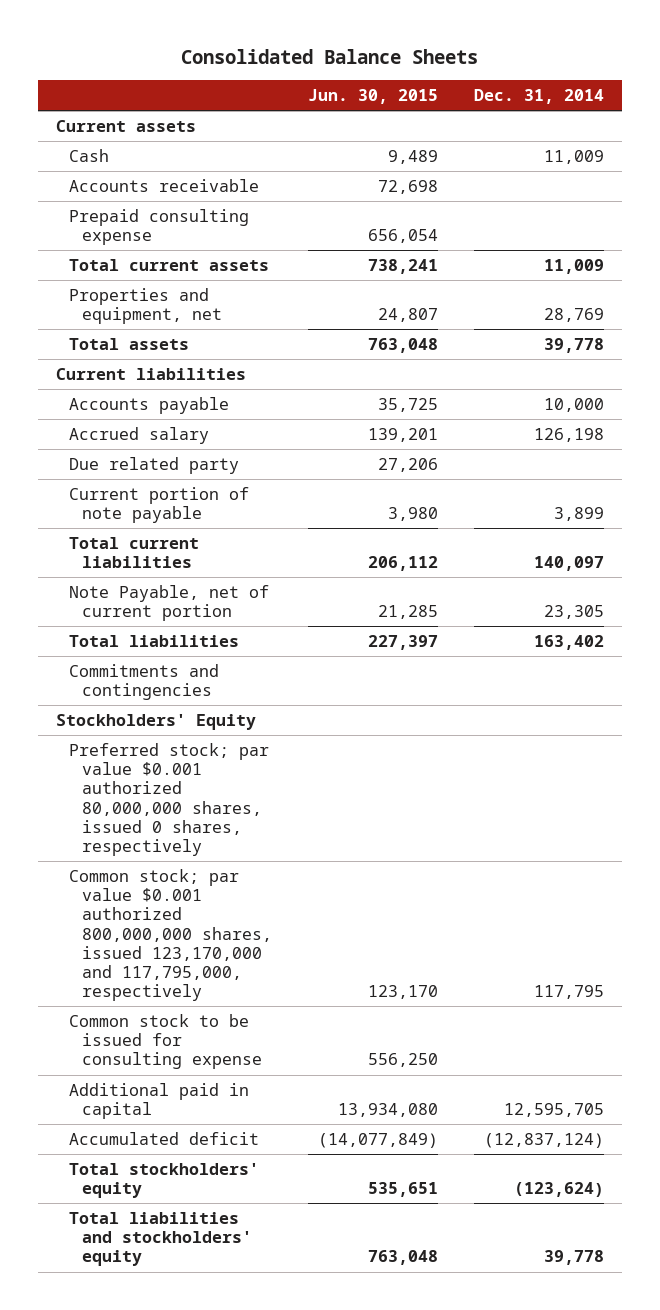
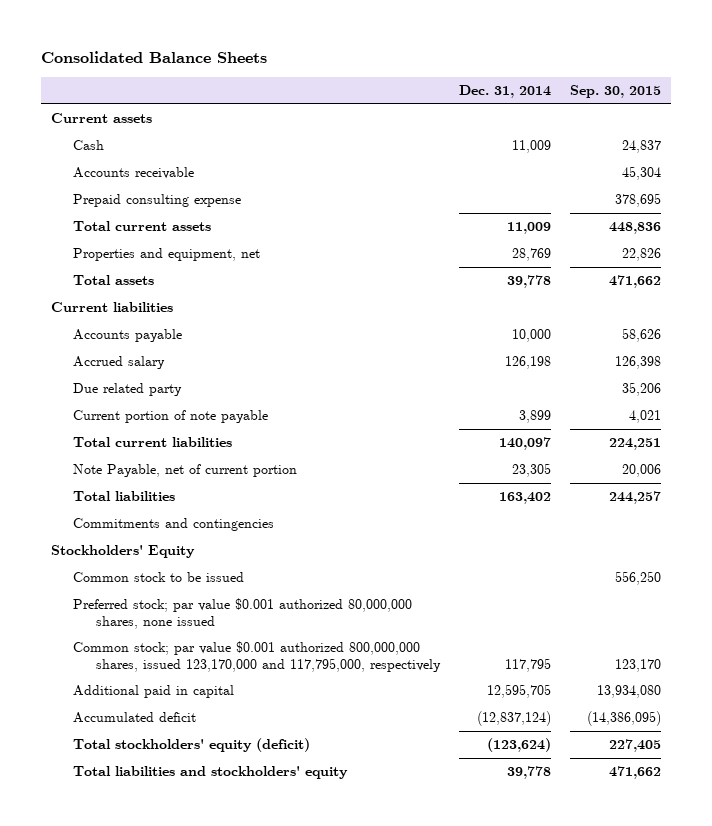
- | Jun. 30, 2015 | Dec. 31, 2014
+ | Dec. 31, 2014 | Sep. 30, 2015
- Preferred stock; par value $0.001 authorized 80,000,000 shares, issued 0 shares, respectively
+ Common stock to be issued | | 556,250
+ Preferred stock; par value $0.001 authorized 80,000,000 shares, none issued
- Common stock to be issued for consulting expense | 556,250 |
- Total stockholders' equity | 535,651 | (123,624)
+ Total stockholders' equity (deficit) | (123,624) | 227,405

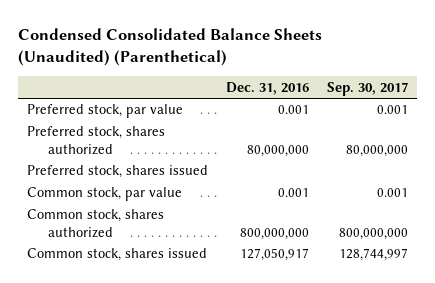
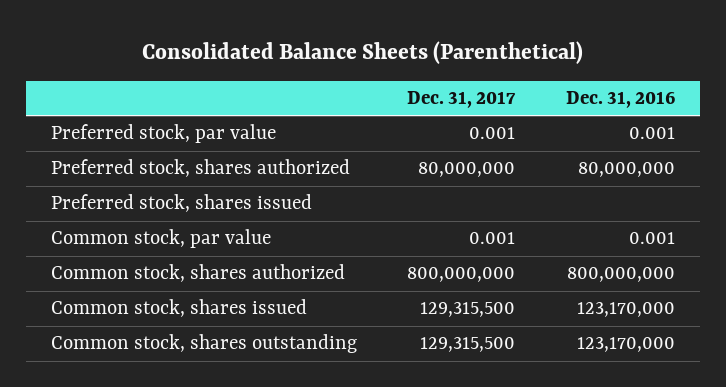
- Condensed Consolidated Balance Sheets (Unaudited) (Parenthetical)
+ Consolidated Balance Sheets (Parenthetical)
- | Dec. 31, 2016 | Sep. 30, 2017
+ | Dec. 31, 2017 | Dec. 31, 2016
- Common stock, shares issued | 127,050,917 | 128,744,997
+ Common stock, shares issued | 129,315,500 | 123,170,000
+ Common stock, shares outstanding | 129,315,500 | 123,170,000

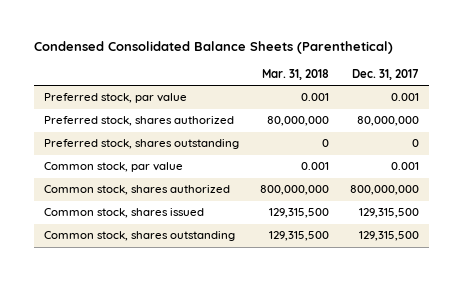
- Consolidated Balance Sheets (Parenthetical)
+ Condensed Consolidated Balance Sheets (Parenthetical)
- | Dec. 31, 2017 | Dec. 31, 2016
+ | Mar. 31, 2018 | Dec. 31, 2017
- Preferred stock, shares issued
+ Preferred stock, shares outstanding | 0 | 0

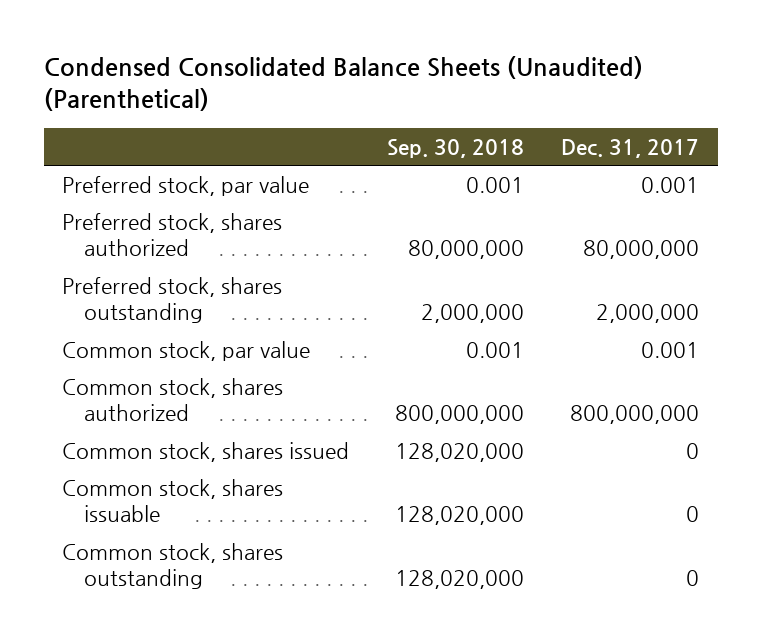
- Condensed Consolidated Balance Sheets (Parenthetical)
+ Condensed Consolidated Balance Sheets (Unaudited) (Parenthetical)
- | Mar. 31, 2018 | Dec. 31, 2017
+ | Sep. 30, 2018 | Dec. 31, 2017
- Preferred stock, shares outstanding | 0 | 0
+ Preferred stock, shares outstanding | 2,000,000 | 2,000,000
- Common stock, shares issued | 129,315,500 | 129,315,500
- Common stock, shares outstanding | 129,315,500 | 129,315,500
+ Common stock, shares issued | 128,020,000 | 0
+ Common stock, shares issuable | 128,020,000 | 0
+ Common stock, shares outstanding | 128,020,000 | 0

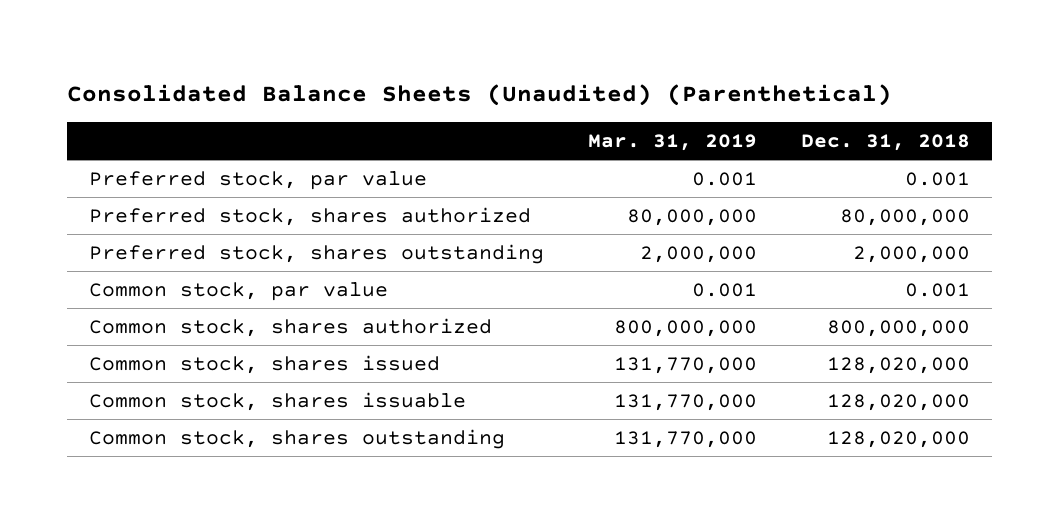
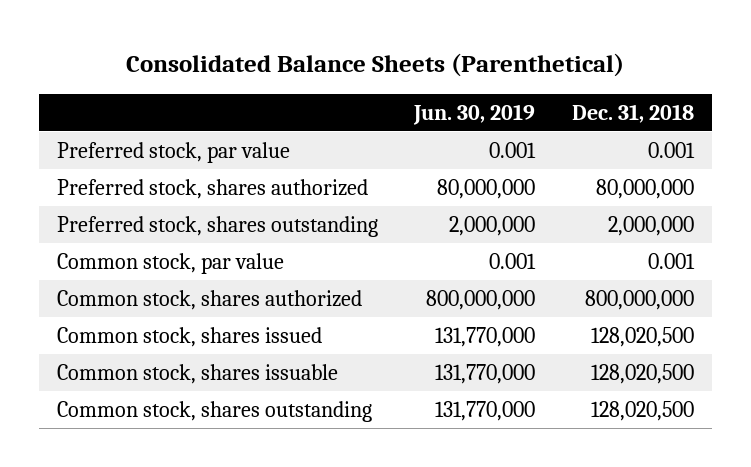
- Consolidated Balance Sheets (Unaudited) (Parenthetical)
+ Consolidated Balance Sheets (Parenthetical)
- | Mar. 31, 2019 | Dec. 31, 2018
+ | Jun. 30, 2019 | Dec. 31, 2018
- Common stock, shares issued | 131,770,000 | 128,020,000
- Common stock, shares issuable | 131,770,000 | 128,020,000
- Common stock, shares outstanding | 131,770,000 | 128,020,000
+ Common stock, shares issued | 131,770,000 | 128,020,500
+ Common stock, shares issuable | 131,770,000 | 128,020,500
+ Common stock, shares outstanding | 131,770,000 | 128,020,500

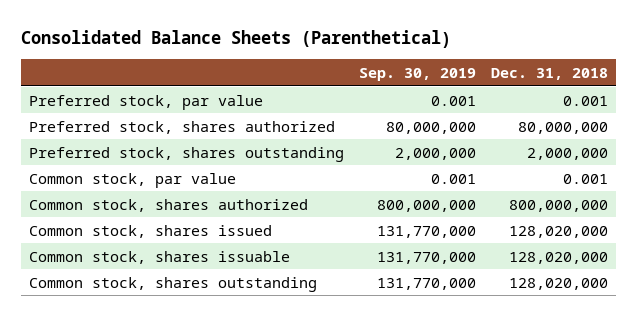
- | Jun. 30, 2019 | Dec. 31, 2018
+ | Sep. 30, 2019 | Dec. 31, 2018
- Common stock, shares issued | 131,770,000 | 128,020,500
- Common stock, shares issuable | 131,770,000 | 128,020,500
- Common stock, shares outstanding | 131,770,000 | 128,020,500
+ Common stock, shares issued | 131,770,000 | 128,020,000
+ Common stock, shares issuable | 131,770,000 | 128,020,000
+ Common stock, shares outstanding | 131,770,000 | 128,020,000

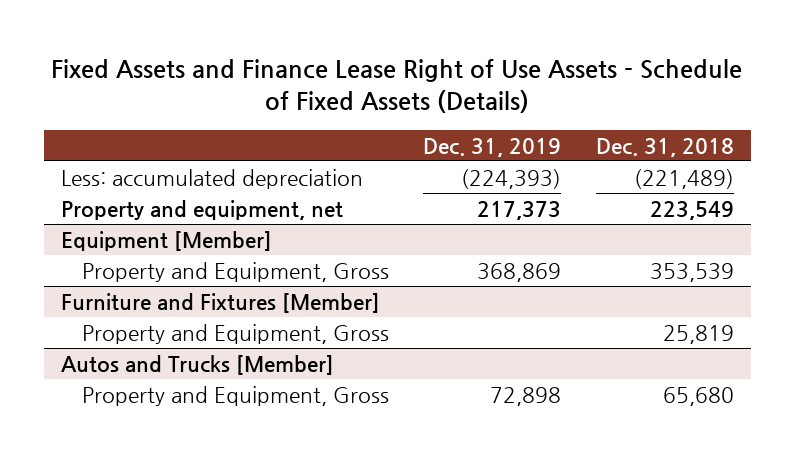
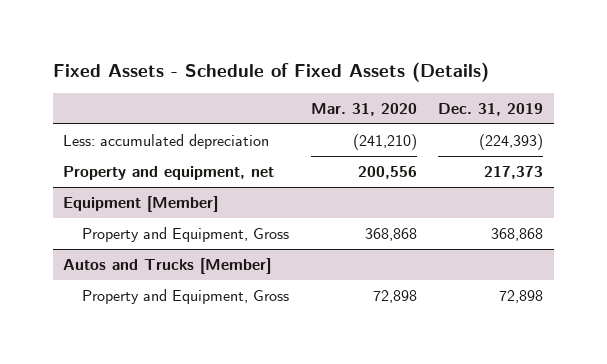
- Fixed Assets and Finance Lease Right of Use Assets - Schedule of Fixed Assets (Details)
+ Fixed Assets - Schedule of Fixed Assets (Details)
- | Dec. 31, 2019 | Dec. 31, 2018
+ | Mar. 31, 2020 | Dec. 31, 2019
@ Equipment [Member]
- Property and Equipment, Gross | 368,869 | 353,539
- Furniture and Fixtures [Member]
- Property and Equipment, Gross | | 25,819
@ Equipment [Member]
+ Property and Equipment, Gross | 368,868 | 368,868

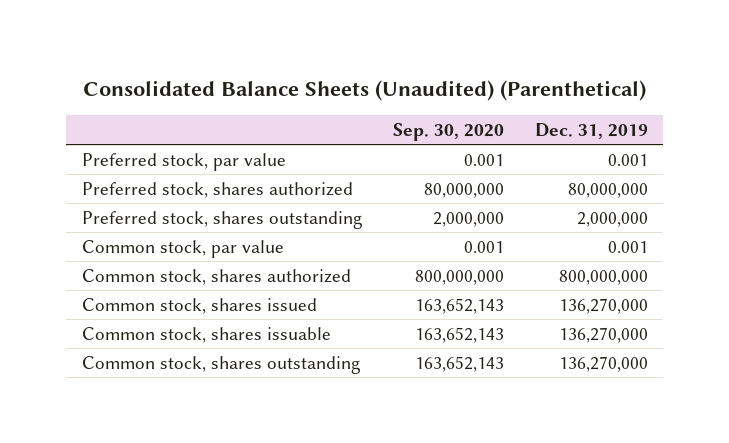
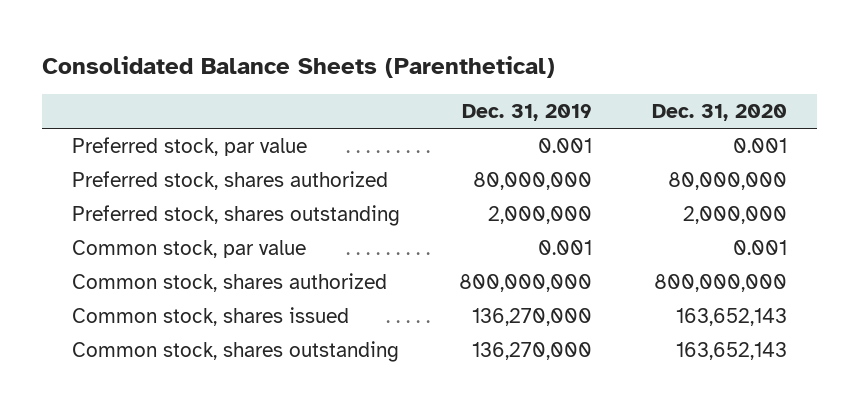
- Consolidated Balance Sheets (Unaudited) (Parenthetical)
+ Consolidated Balance Sheets (Parenthetical)
- | Sep. 30, 2020 | Dec. 31, 2019
+ | Dec. 31, 2019 | Dec. 31, 2020
- Common stock, shares issuable | 163,652,143 | 136,270,000

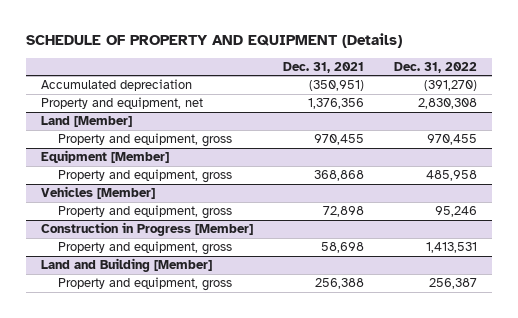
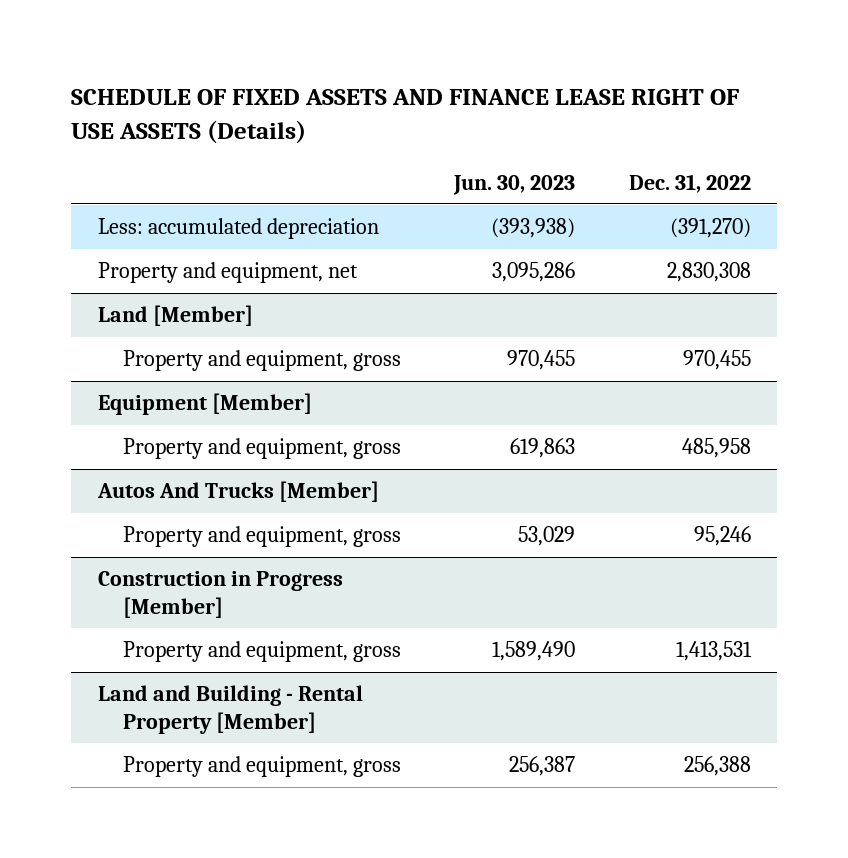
- SCHEDULE OF PROPERTY AND EQUIPMENT (Details)
+ SCHEDULE OF FIXED ASSETS AND FINANCE LEASE RIGHT OF USE ASSETS (Details)
- | Dec. 31, 2021 | Dec. 31, 2022
+ | Jun. 30, 2023 | Dec. 31, 2022
- Accumulated depreciation | (350,951) | (391,270)
+ Less: accumulated depreciation | (393,938) | (391,270)
- Vehicles [Member]
+ Autos And Trucks [Member]
- Land and Building [Member]
- Property and equipment, gross | 256,388 | 256,387
+ Land and Building - Rental Property [Member]
+ Property and equipment, gross | 256,387 | 256,388

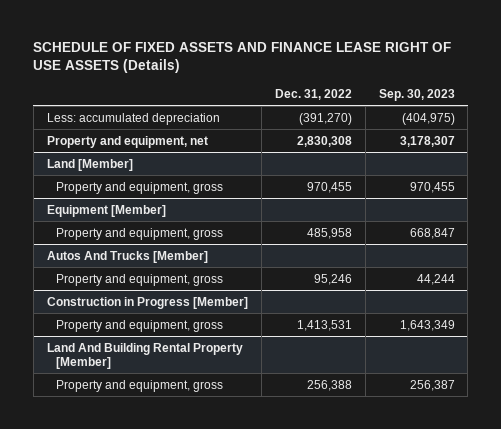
- | Jun. 30, 2023 | Dec. 31, 2022
+ | Dec. 31, 2022 | Sep. 30, 2023
- Land and Building - Rental Property [Member]
+ Land And Building Rental Property [Member]

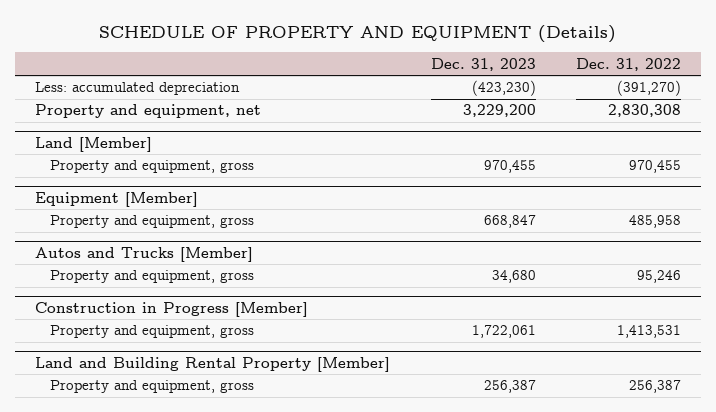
- SCHEDULE OF FIXED ASSETS AND FINANCE LEASE RIGHT OF USE ASSETS (Details)
+ SCHEDULE OF PROPERTY AND EQUIPMENT (Details)
- | Dec. 31, 2022 | Sep. 30, 2023
+ | Dec. 31, 2023 | Dec. 31, 2022
- Autos And Trucks [Member]
+ Autos and Trucks [Member]
- Land And Building Rental Property [Member]
- Property and equipment, gross | 256,388 | 256,387
+ Land and Building Rental Property [Member]
+ Property and equipment, gross | 256,387 | 256,387

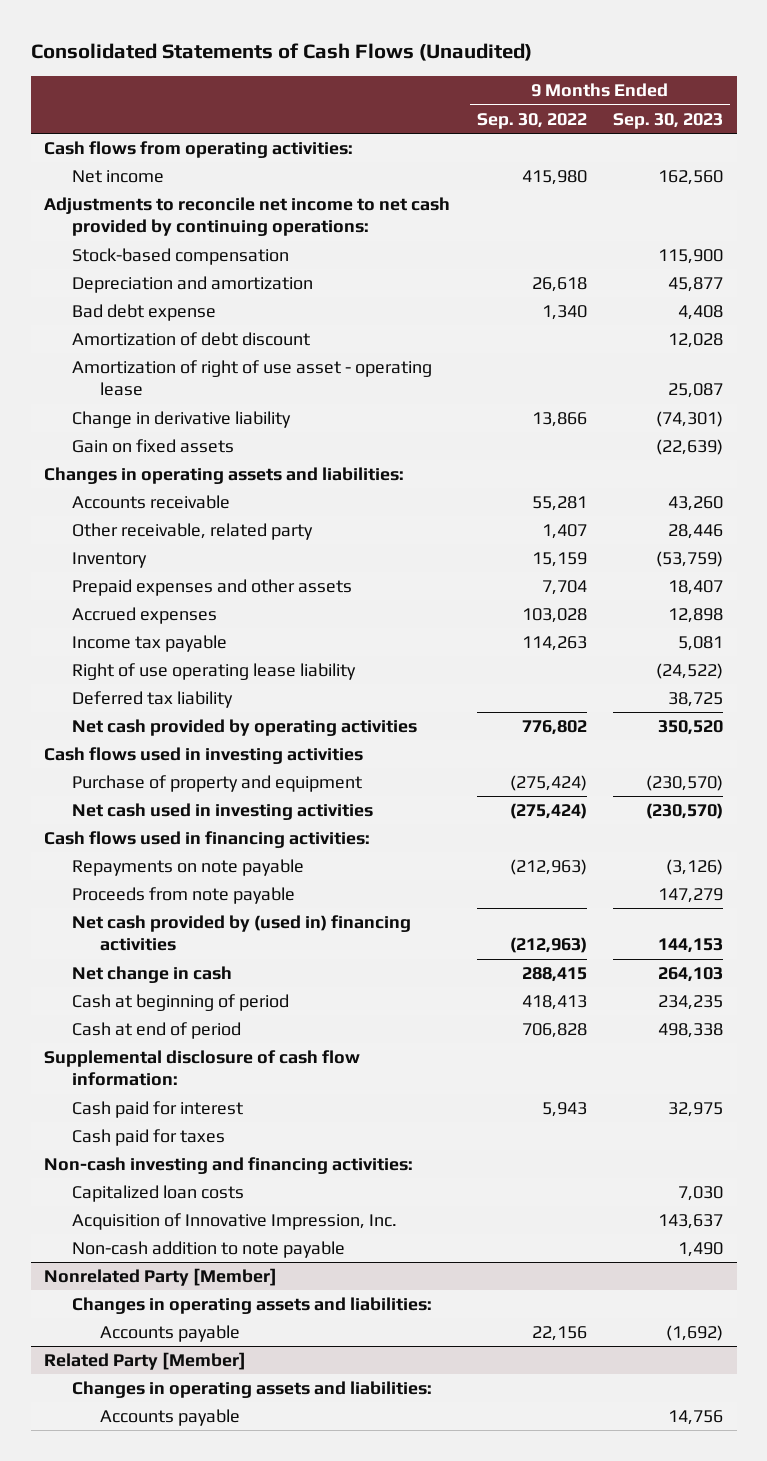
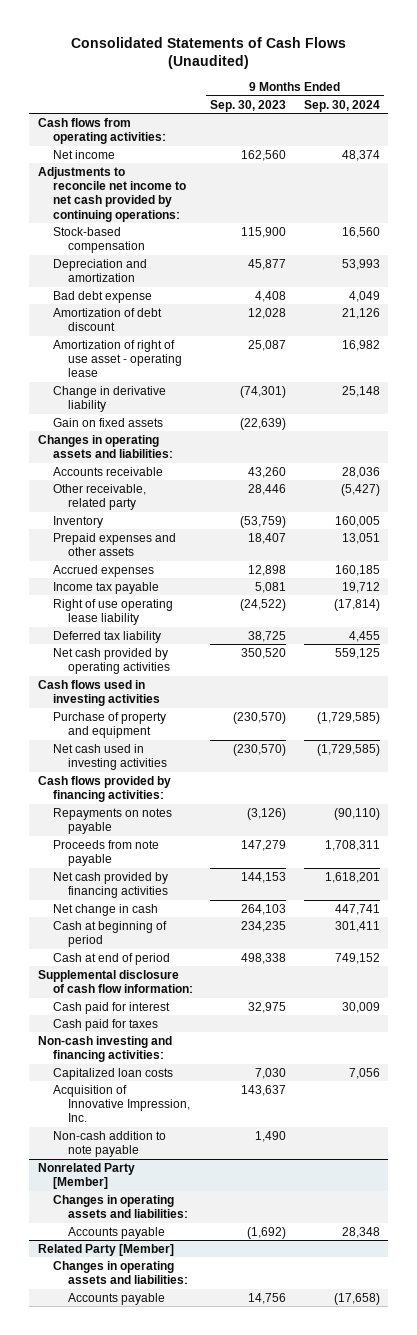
- | 9 Months Ended Sep. 30, 2022 | 9 Months Ended Sep. 30, 2023
+ | 9 Months Ended Sep. 30, 2023 | 9 Months Ended Sep. 30, 2024
- Cash flows used in financing activities:
- Repayments on note payable | (212,963) | (3,126)
+ Cash flows provided by financing activities:
+ Repayments on notes payable | (3,126) | (90,110)
- Net cash provided by (used in) financing activities | (212,963) | 144,153
+ Net cash provided by financing activities | 144,153 | 1,618,201

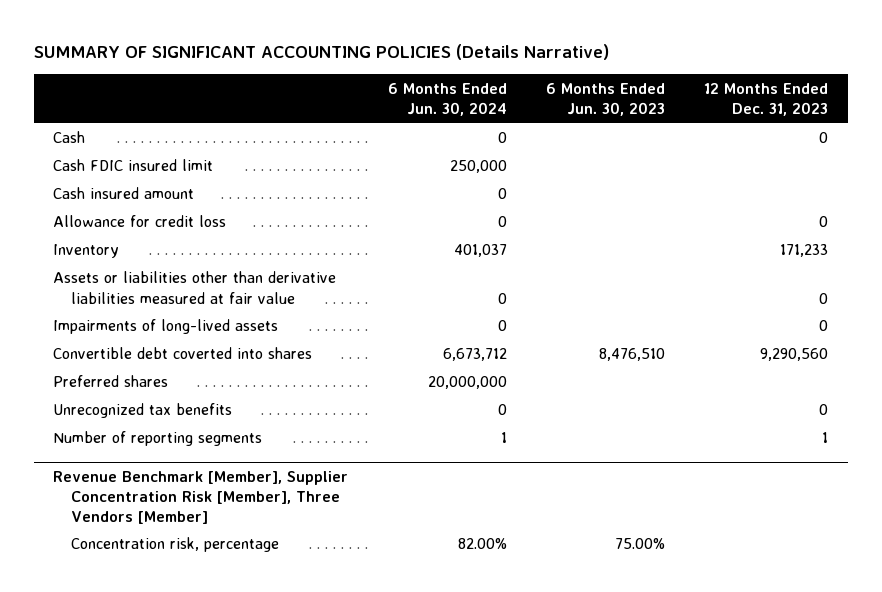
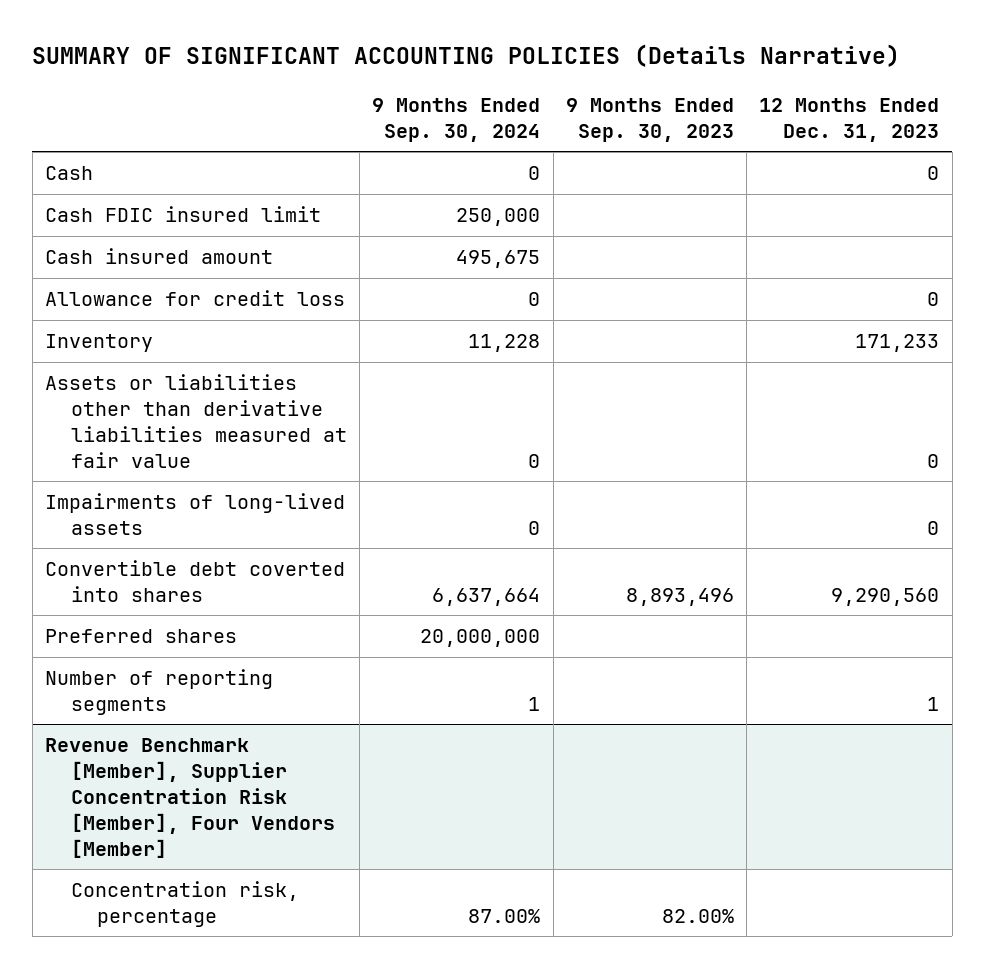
- | 6 Months Ended Jun. 30, 2024 | 6 Months Ended Jun. 30, 2023 | 12 Months Ended Dec. 31, 2023
+ | 9 Months Ended Sep. 30, 2024 | 9 Months Ended Sep. 30, 2023 | 12 Months Ended Dec. 31, 2023
- Unrecognized tax benefits | 0 | | 0
- Revenue Benchmark [Member], Supplier Concentration Risk [Member], Three Vendors [Member]
+ Revenue Benchmark [Member], Supplier Concentration Risk [Member], Four Vendors [Member]

